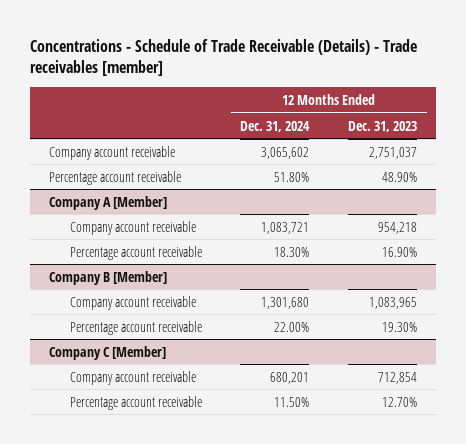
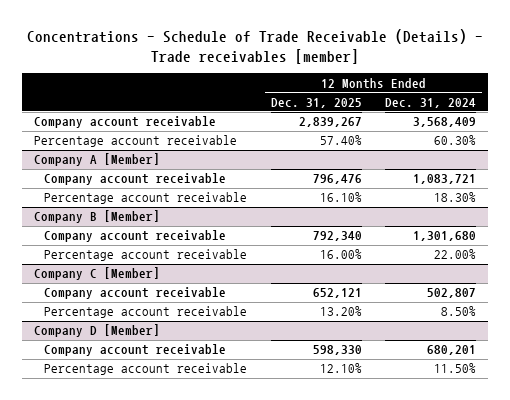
- | 12 Months Ended Dec. 31, 2024 | 12 Months Ended Dec. 31, 2023
+ | 12 Months Ended Dec. 31, 2025 | 12 Months Ended Dec. 31, 2024
- Company account receivable | 3,065,602 | 2,751,037
- Percentage account receivable | 51.80% | 48.90%
+ Company account receivable | 2,839,267 | 3,568,409
+ Percentage account receivable | 57.40% | 60.30%
@ Company C [Member]
+ Company account receivable | 652,121 | 502,807
+ Percentage account receivable | 13.20% | 8.50%
+ Company D [Member]

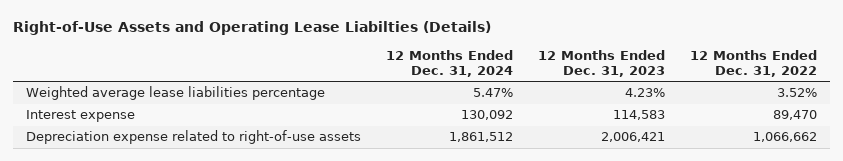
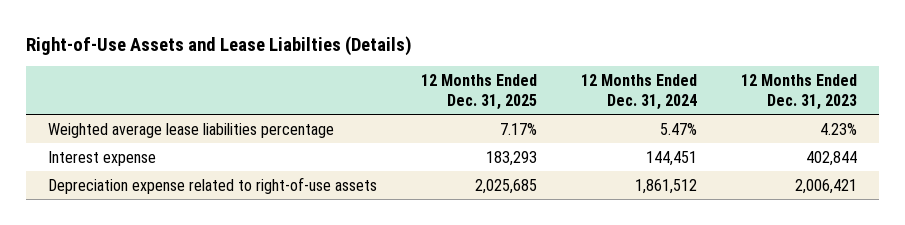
- Right-of-Use Assets and Operating Lease Liabilties (Details)
+ Right-of-Use Assets and Lease Liabilties (Details)
- | 12 Months Ended Dec. 31, 2024 | 12 Months Ended Dec. 31, 2023 | 12 Months Ended Dec. 31, 2022
+ | 12 Months Ended Dec. 31, 2025 | 12 Months Ended Dec. 31, 2024 | 12 Months Ended Dec. 31, 2023
- Interest expense | 130,092 | 114,583 | 89,470
+ Interest expense | 183,293 | 144,451 | 402,844

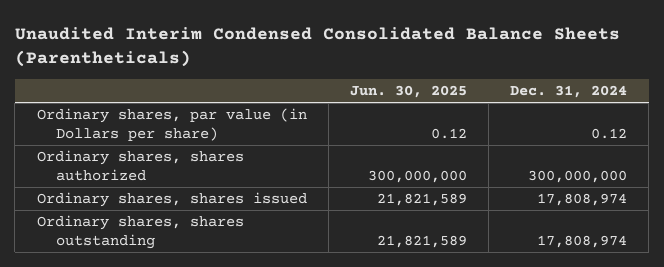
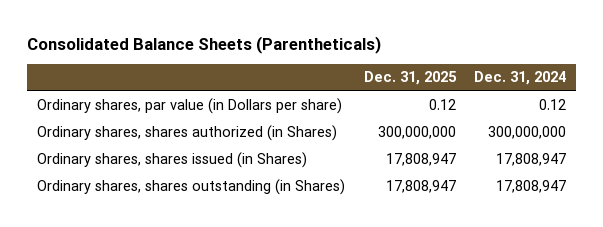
- Unaudited Interim Condensed Consolidated Balance Sheets (Parentheticals)
+ Consolidated Balance Sheets (Parentheticals)
- | Jun. 30, 2025 | Dec. 31, 2024
+ | Dec. 31, 2025 | Dec. 31, 2024
- Ordinary shares, shares authorized | 300,000,000 | 300,000,000
- Ordinary shares, shares issued | 21,821,589 | 17,808,974
- Ordinary shares, shares outstanding | 21,821,589 | 17,808,974
+ Ordinary shares, shares authorized (in Shares) | 300,000,000 | 300,000,000
+ Ordinary shares, shares issued (in Shares) | 17,808,947 | 17,808,947
+ Ordinary shares, shares outstanding (in Shares) | 17,808,947 | 17,808,947

